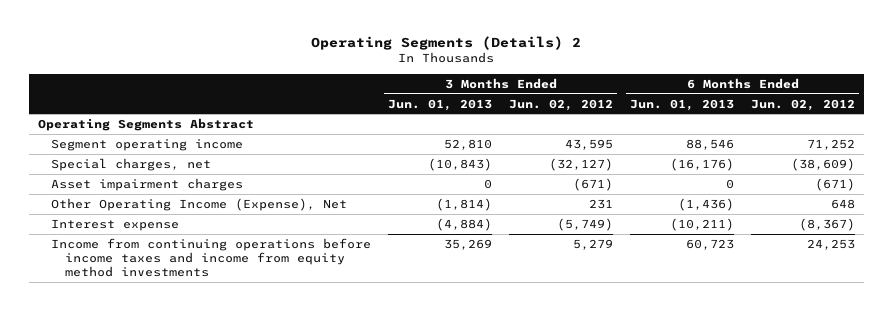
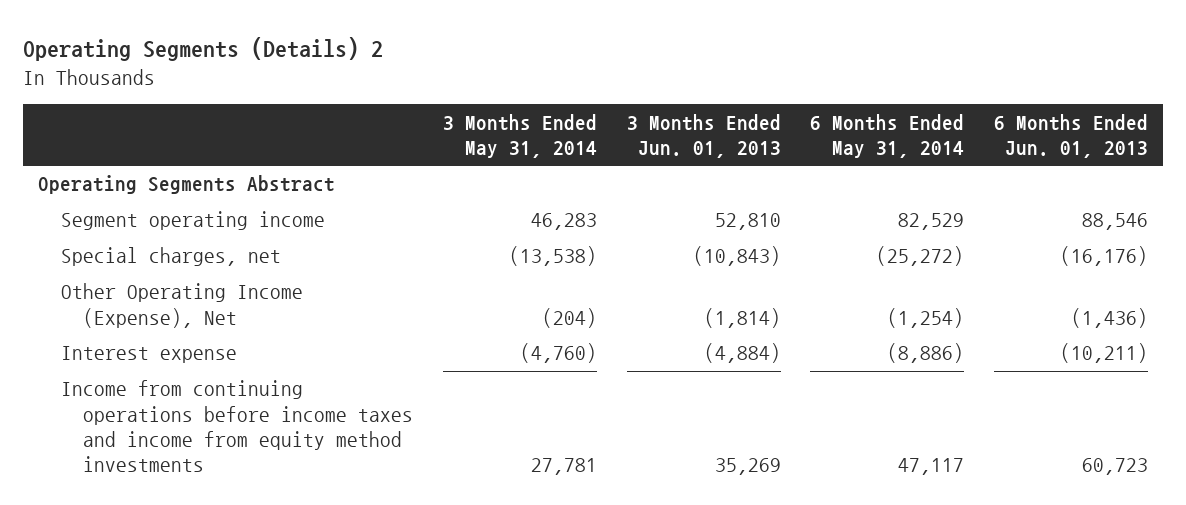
- | 3 Months Ended Jun. 01, 2013 | 3 Months Ended Jun. 02, 2012 | 6 Months Ended Jun. 01, 2013 | 6 Months Ended Jun. 02, 2012
+ | 3 Months Ended May 31, 2014 | 3 Months Ended Jun. 01, 2013 | 6 Months Ended May 31, 2014 | 6 Months Ended Jun. 01, 2013
- Asset impairment charges | 0 | (671) | 0 | (671)

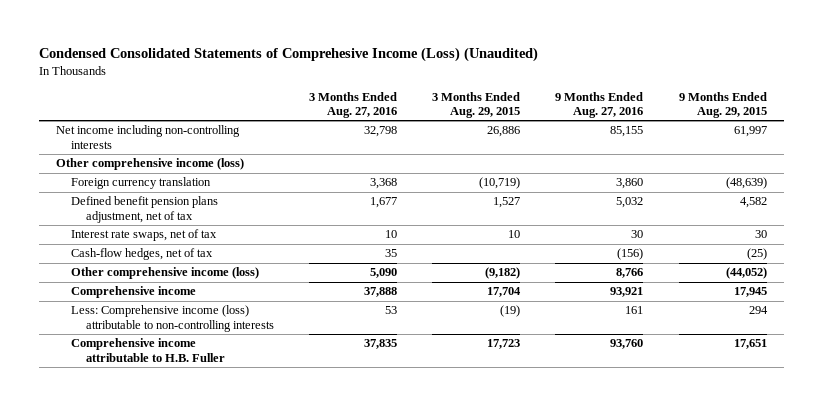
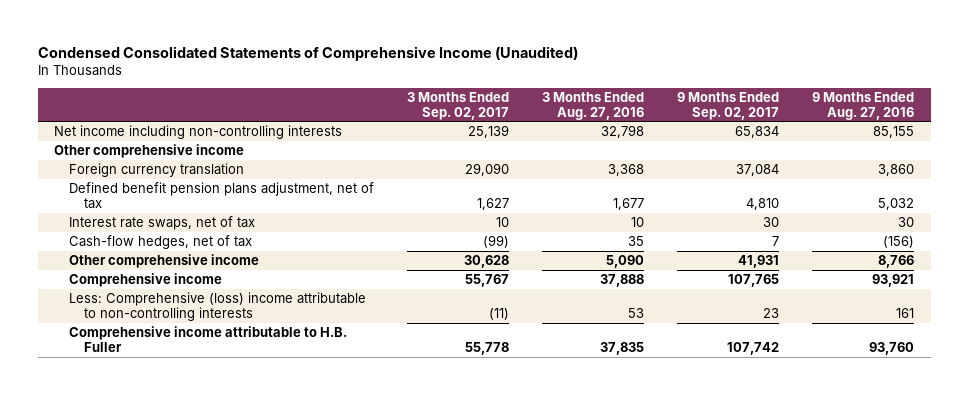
- Condensed Consolidated Statements of Comprehesive Income (Loss) (Unaudited)
+ Condensed Consolidated Statements of Comprehensive Income (Unaudited)
- | 3 Months Ended Aug. 27, 2016 | 3 Months Ended Aug. 29, 2015 | 9 Months Ended Aug. 27, 2016 | 9 Months Ended Aug. 29, 2015
+ | 3 Months Ended Sep. 02, 2017 | 3 Months Ended Aug. 27, 2016 | 9 Months Ended Sep. 02, 2017 | 9 Months Ended Aug. 27, 2016
- Other comprehensive income (loss)
+ Other comprehensive income
- Other comprehensive income (loss) | 5,090 | (9,182) | 8,766 | (44,052)
+ Other comprehensive income | 30,628 | 5,090 | 41,931 | 8,766
- Less: Comprehensive income (loss) attributable to non-controlling interests | 53 | (19) | 161 | 294
+ Less: Comprehensive (loss) income attributable to non-controlling interests | (11) | 53 | 23 | 161

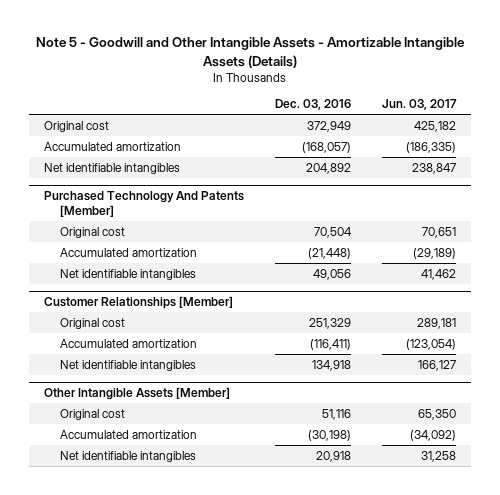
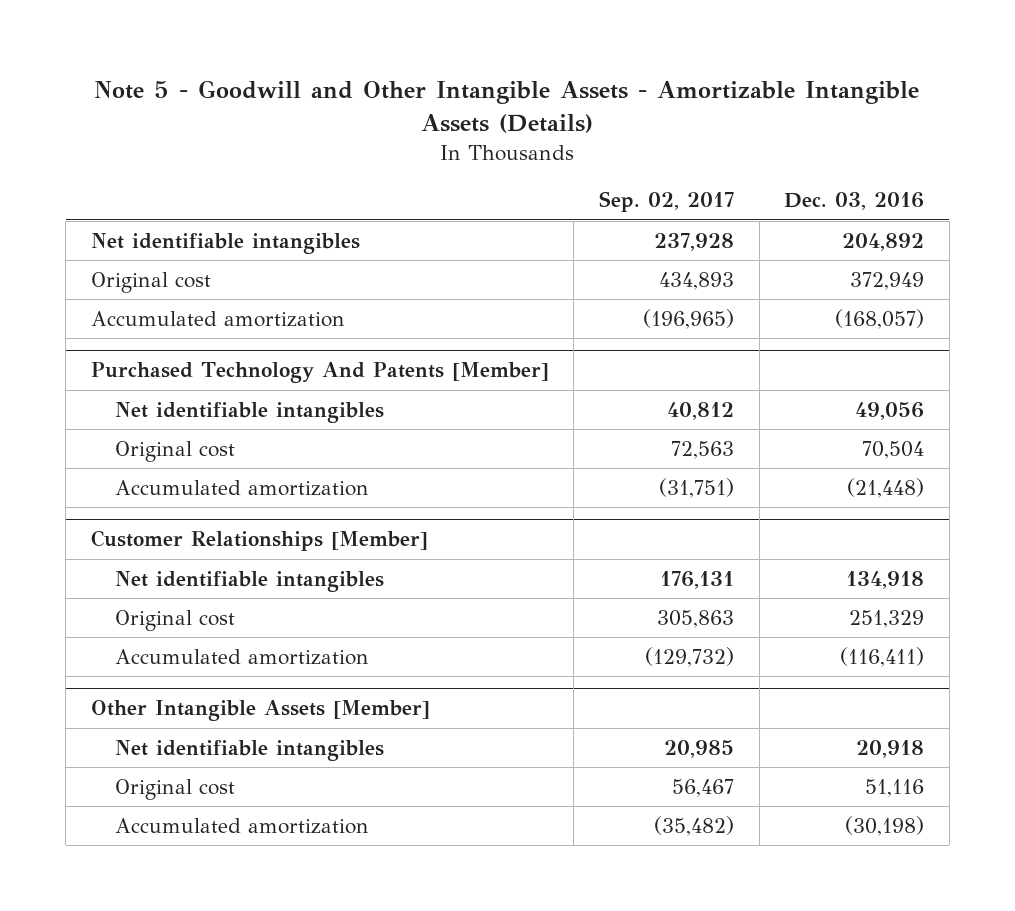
- | Dec. 03, 2016 | Jun. 03, 2017
+ | Sep. 02, 2017 | Dec. 03, 2016
moved up: Net identifiable intangibles | 237,928 | 204,892
@ Purchased Technology And Patents [Member]
moved up: Net identifiable intangibles | 40,812 | 49,056
@ Customer Relationships [Member]
moved up: Net identifiable intangibles | 176,131 | 134,918
@ Other Intangible Assets [Member]
moved up: Net identifiable intangibles | 20,985 | 20,918

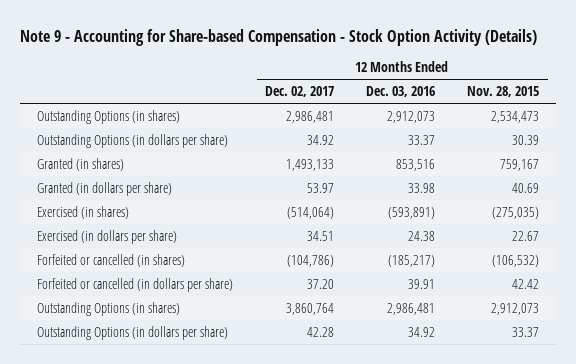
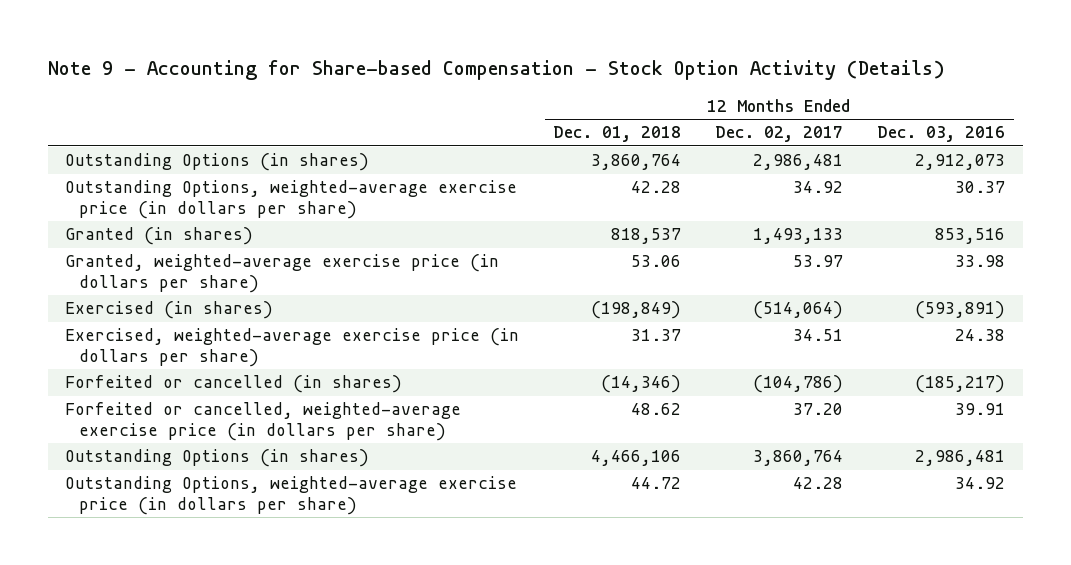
- | 12 Months Ended Dec. 02, 2017 | 12 Months Ended Dec. 03, 2016 | 12 Months Ended Nov. 28, 2015
+ | 12 Months Ended Dec. 01, 2018 | 12 Months Ended Dec. 02, 2017 | 12 Months Ended Dec. 03, 2016
- Outstanding Options (in dollars per share) | 34.92 | 33.37 | 30.39
+ Outstanding Options, weighted-average exercise price (in dollars per share) | 42.28 | 34.92 | 30.37
- Granted (in dollars per share) | 53.97 | 33.98 | 40.69
+ Granted, weighted-average exercise price (in dollars per share) | 53.06 | 53.97 | 33.98
- Exercised (in dollars per share) | 34.51 | 24.38 | 22.67
+ Exercised, weighted-average exercise price (in dollars per share) | 31.37 | 34.51 | 24.38
- Forfeited or cancelled (in dollars per share) | 37.20 | 39.91 | 42.42
+ Forfeited or cancelled, weighted-average exercise price (in dollars per share) | 48.62 | 37.20 | 39.91
- Outstanding Options (in dollars per share) | 42.28 | 34.92 | 33.37
+ Outstanding Options, weighted-average exercise price (in dollars per share) | 44.72 | 42.28 | 34.92

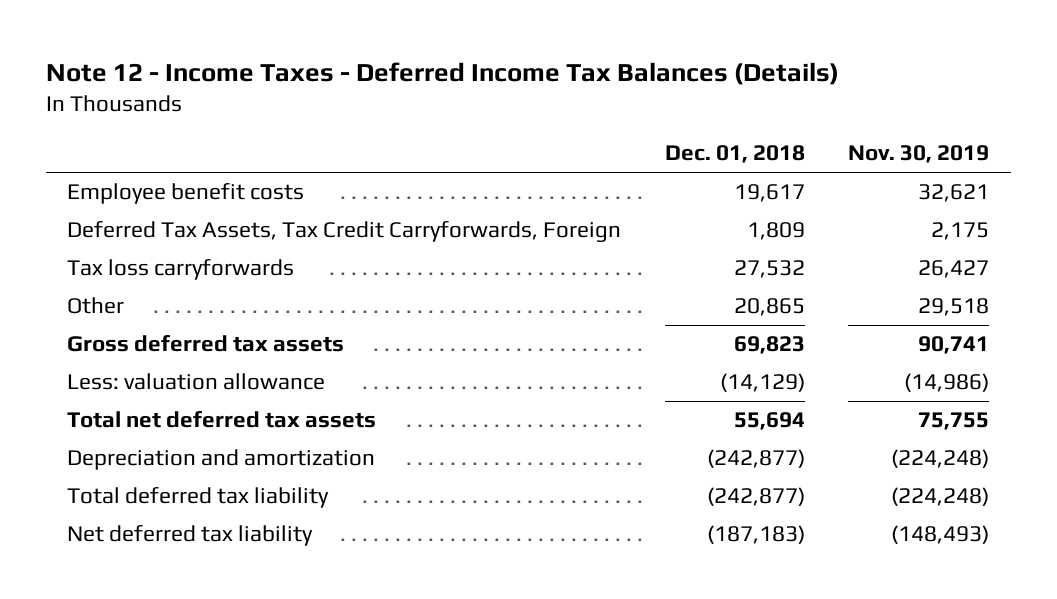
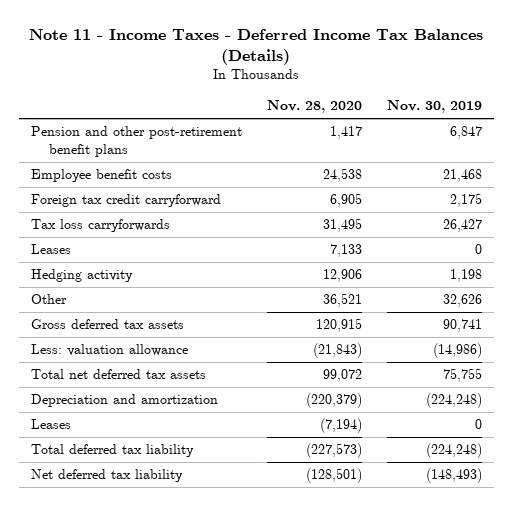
- Note 12 - Income Taxes - Deferred Income Tax Balances (Details)
+ Note 11 - Income Taxes - Deferred Income Tax Balances (Details)
- | Dec. 01, 2018 | Nov. 30, 2019
+ | Nov. 28, 2020 | Nov. 30, 2019
- Employee benefit costs | 19,617 | 32,621
- Deferred Tax Assets, Tax Credit Carryforwards, Foreign | 1,809 | 2,175
+ Pension and other post-retirement benefit plans | 1,417 | 6,847
+ Employee benefit costs | 24,538 | 21,468
+ Foreign tax credit carryforward | 6,905 | 2,175
- Other | 20,865 | 29,518
+ Leases | 7,133 | 0
+ Hedging activity | 12,906 | 1,198
+ Other | 36,521 | 32,626
+ Leases | (7,194) | 0

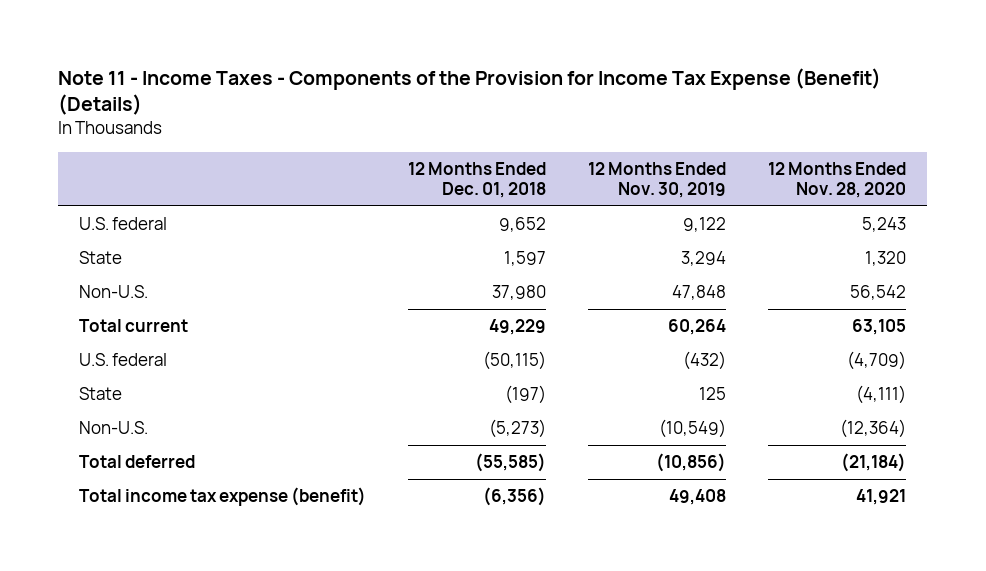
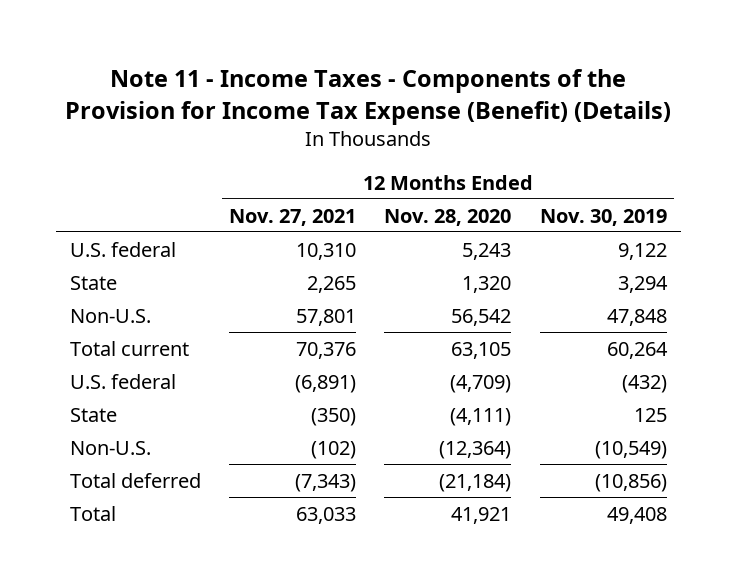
- | 12 Months Ended Dec. 01, 2018 | 12 Months Ended Nov. 30, 2019 | 12 Months Ended Nov. 28, 2020
+ | 12 Months Ended Nov. 27, 2021 | 12 Months Ended Nov. 28, 2020 | 12 Months Ended Nov. 30, 2019
- Total income tax expense (benefit) | (6,356) | 49,408 | 41,921
+ Total | 63,033 | 41,921 | 49,408

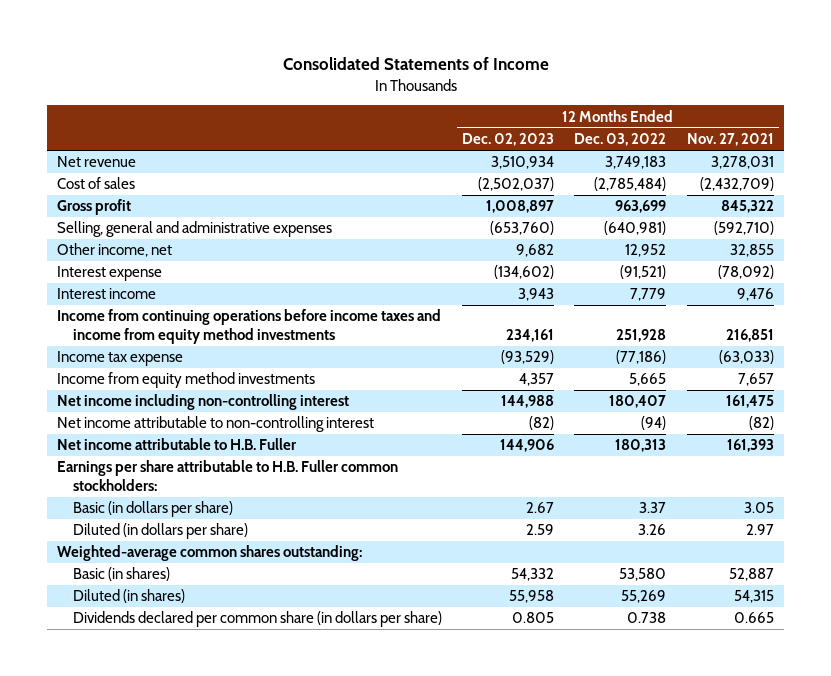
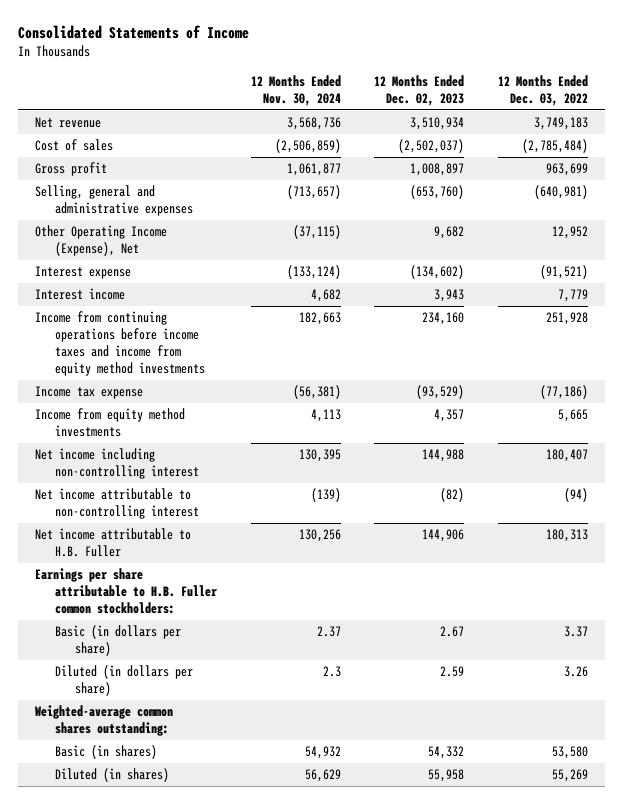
- | 12 Months Ended Dec. 02, 2023 | 12 Months Ended Dec. 03, 2022 | 12 Months Ended Nov. 27, 2021
+ | 12 Months Ended Nov. 30, 2024 | 12 Months Ended Dec. 02, 2023 | 12 Months Ended Dec. 03, 2022
- Other income, net | 9,682 | 12,952 | 32,855
+ Other Operating Income (Expense), Net | (37,115) | 9,682 | 12,952
- Income from continuing operations before income taxes and income from equity method investments | 234,161 | 251,928 | 216,851
+ Income from continuing operations before income taxes and income from equity method investments | 182,663 | 234,160 | 251,928
- Dividends declared per common share (in dollars per share) | 0.805 | 0.738 | 0.665

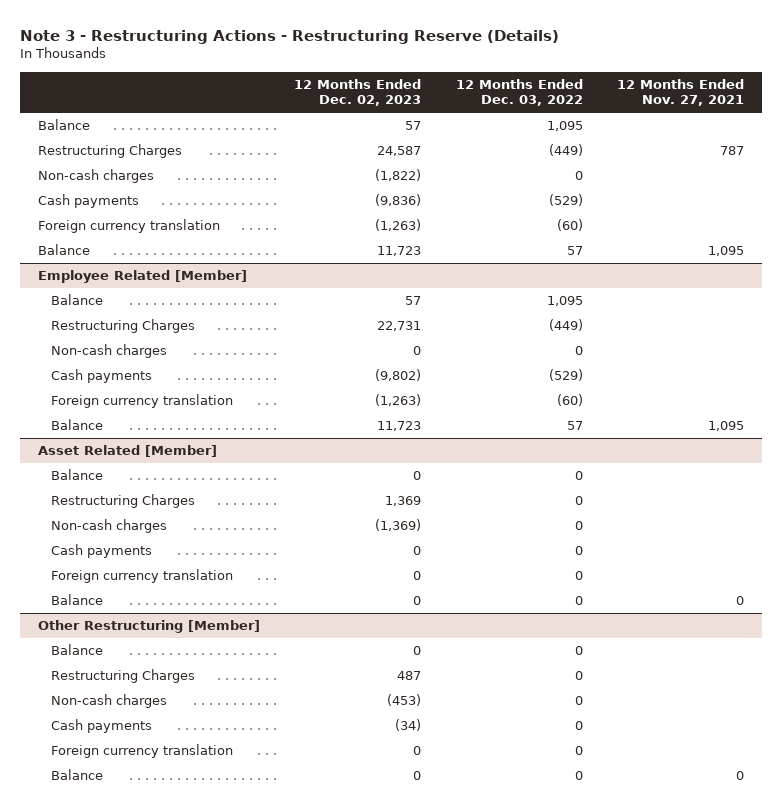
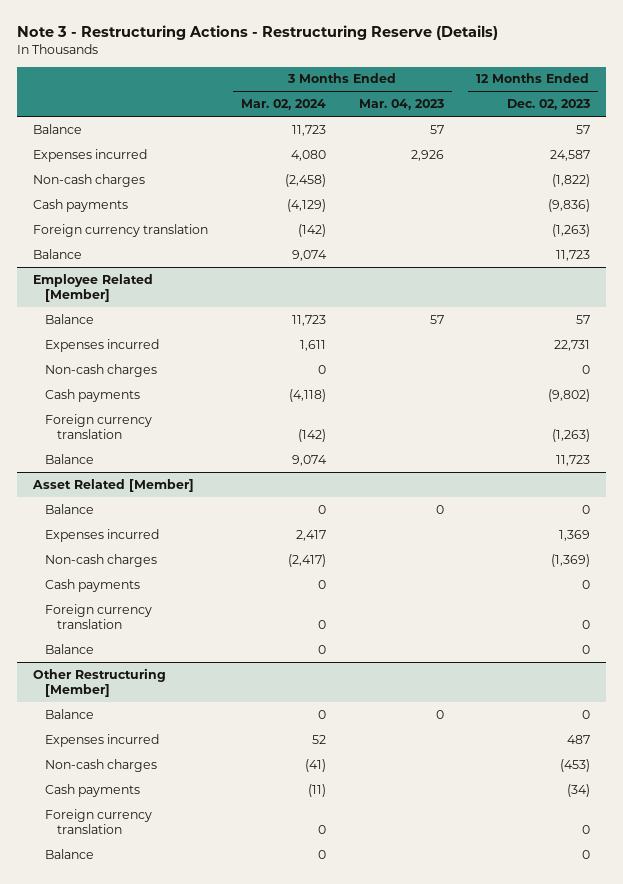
- | 12 Months Ended Dec. 02, 2023 | 12 Months Ended Dec. 03, 2022 | 12 Months Ended Nov. 27, 2021
+ | 3 Months Ended Mar. 02, 2024 | 3 Months Ended Mar. 04, 2023 | 12 Months Ended Dec. 02, 2023
- Restructuring Charges | 24,587 | (449) | 787
+ Expenses incurred | 4,080 | 2,926 | 24,587
@ Employee Related [Member]
- Restructuring Charges | 22,731 | (449) |
+ Expenses incurred | 1,611 | | 22,731
@ Asset Related [Member]
- Restructuring Charges | 1,369 | 0 |
+ Expenses incurred | 2,417 | | 1,369
@ Other Restructuring [Member]
- Restructuring Charges | 487 | 0 |
+ Expenses incurred | 52 | | 487

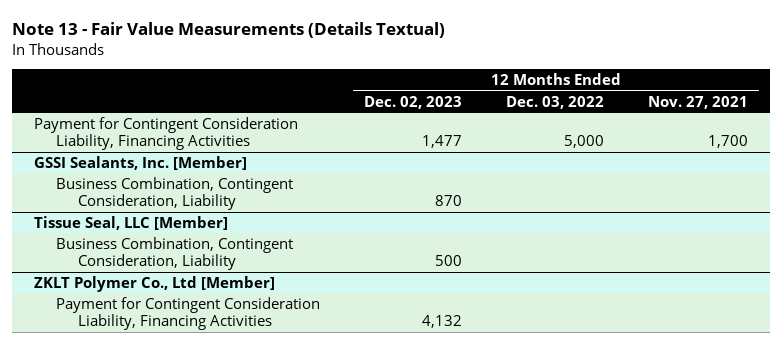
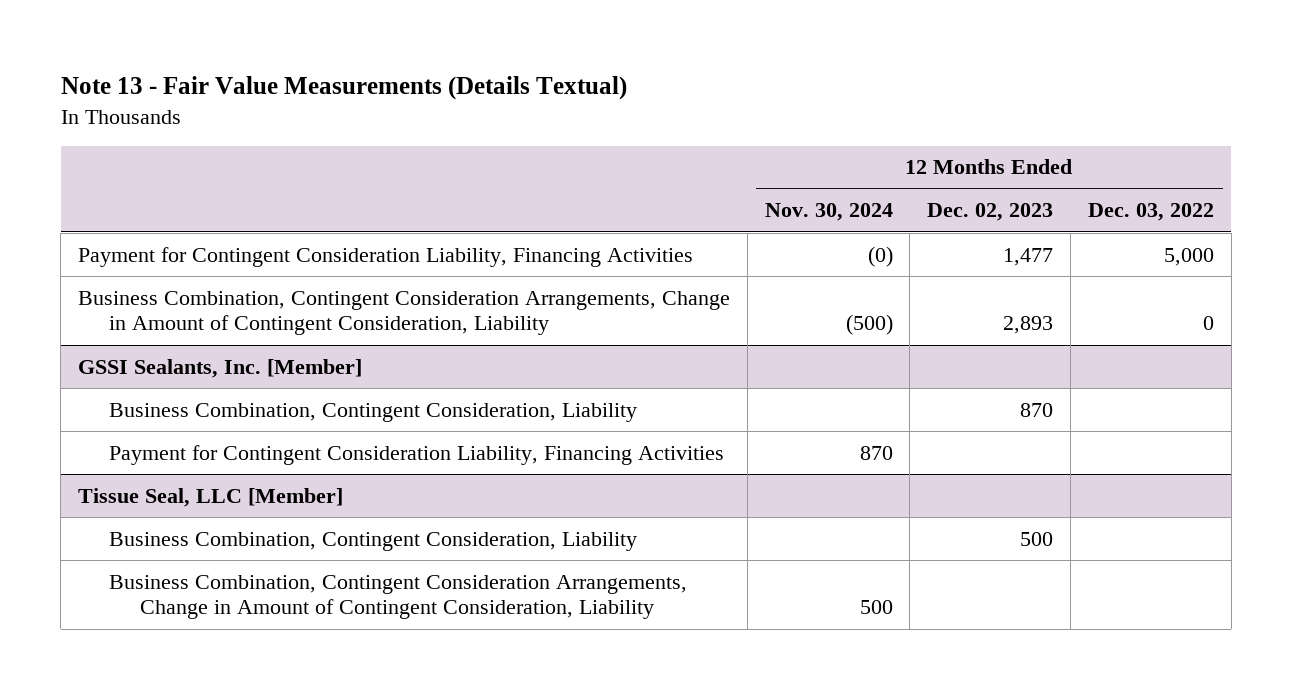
- | 12 Months Ended Dec. 02, 2023 | 12 Months Ended Dec. 03, 2022 | 12 Months Ended Nov. 27, 2021
+ | 12 Months Ended Nov. 30, 2024 | 12 Months Ended Dec. 02, 2023 | 12 Months Ended Dec. 03, 2022
+ Business Combination, Contingent Consideration Arrangements, Change in Amount of Contingent Consideration, Liability | (500) | 2,893 | 0
@ GSSI Sealants, Inc. [Member]
+ Payment for Contingent Consideration Liability, Financing Activities | 870 | |
- ZKLT Polymer Co., Ltd [Member]
- Payment for Contingent Consideration Liability, Financing Activities | 4,132 | |
@ Tissue Seal, LLC [Member]
+ Business Combination, Contingent Consideration Arrangements, Change in Amount of Contingent Consideration, Liability | 500 | |

